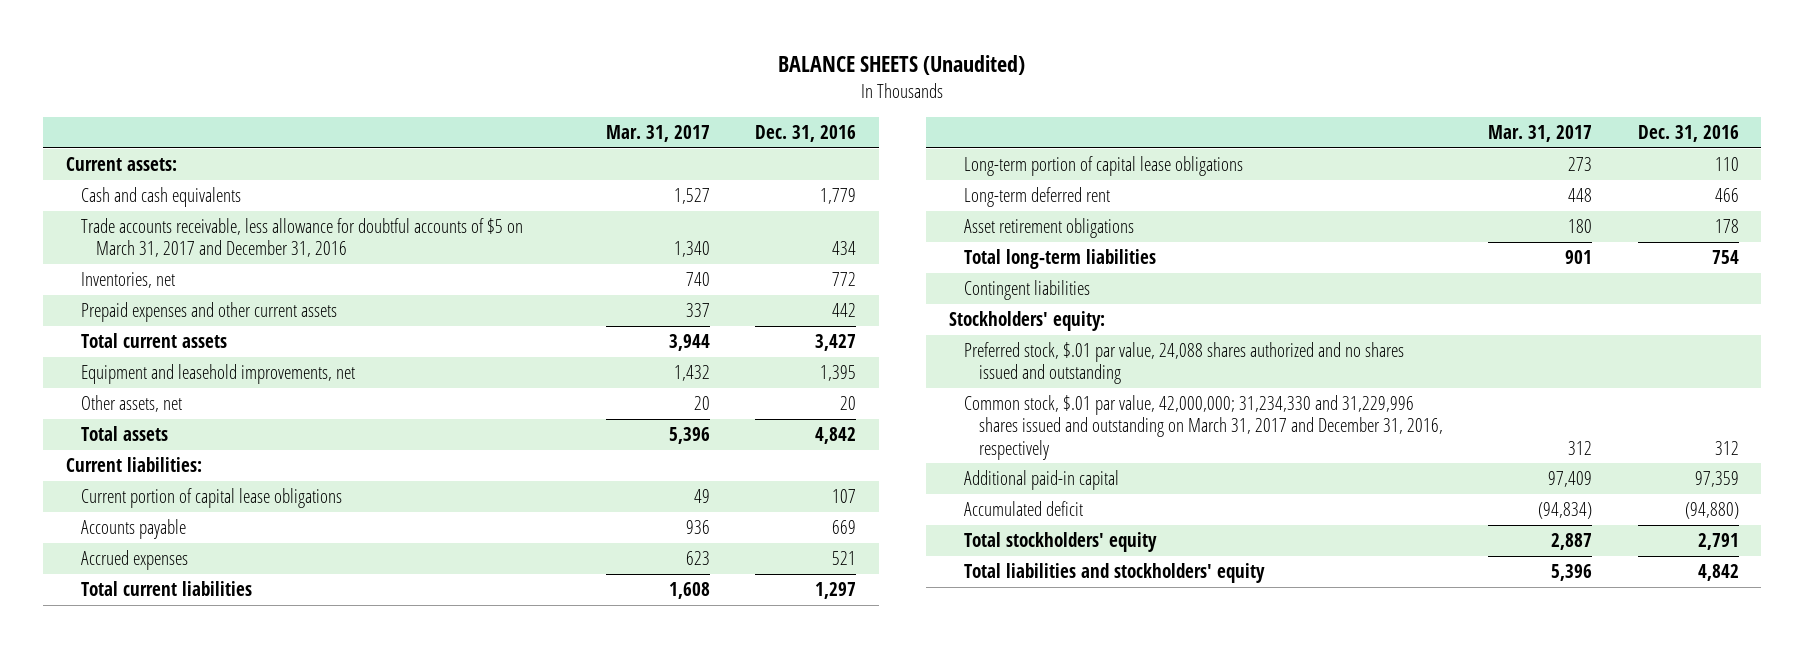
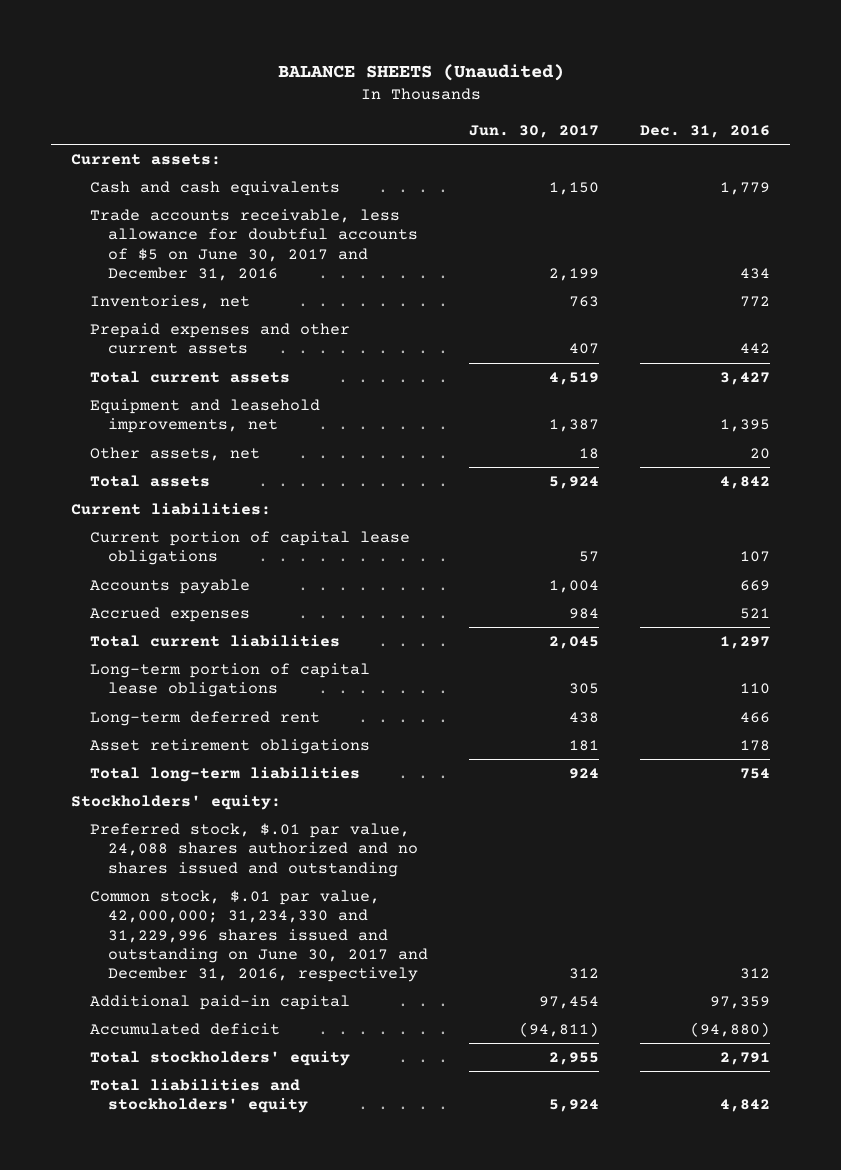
- | Mar. 31, 2017 | Dec. 31, 2016
+ | Jun. 30, 2017 | Dec. 31, 2016
- Trade accounts receivable, less allowance for doubtful accounts of $5 on March 31, 2017 and December 31, 2016 | 1,340 | 434
+ Trade accounts receivable, less allowance for doubtful accounts of $5 on June 30, 2017 and December 31, 2016 | 2,199 | 434
- Contingent liabilities
- Common stock, $.01 par value, 42,000,000; 31,234,330 and 31,229,996 shares issued and outstanding on March 31, 2017 and December 31, 2016, respectively | 312 | 312
+ Common stock, $.01 par value, 42,000,000; 31,234,330 and 31,229,996 shares issued and outstanding on June 30, 2017 and December 31, 2016, respectively | 312 | 312

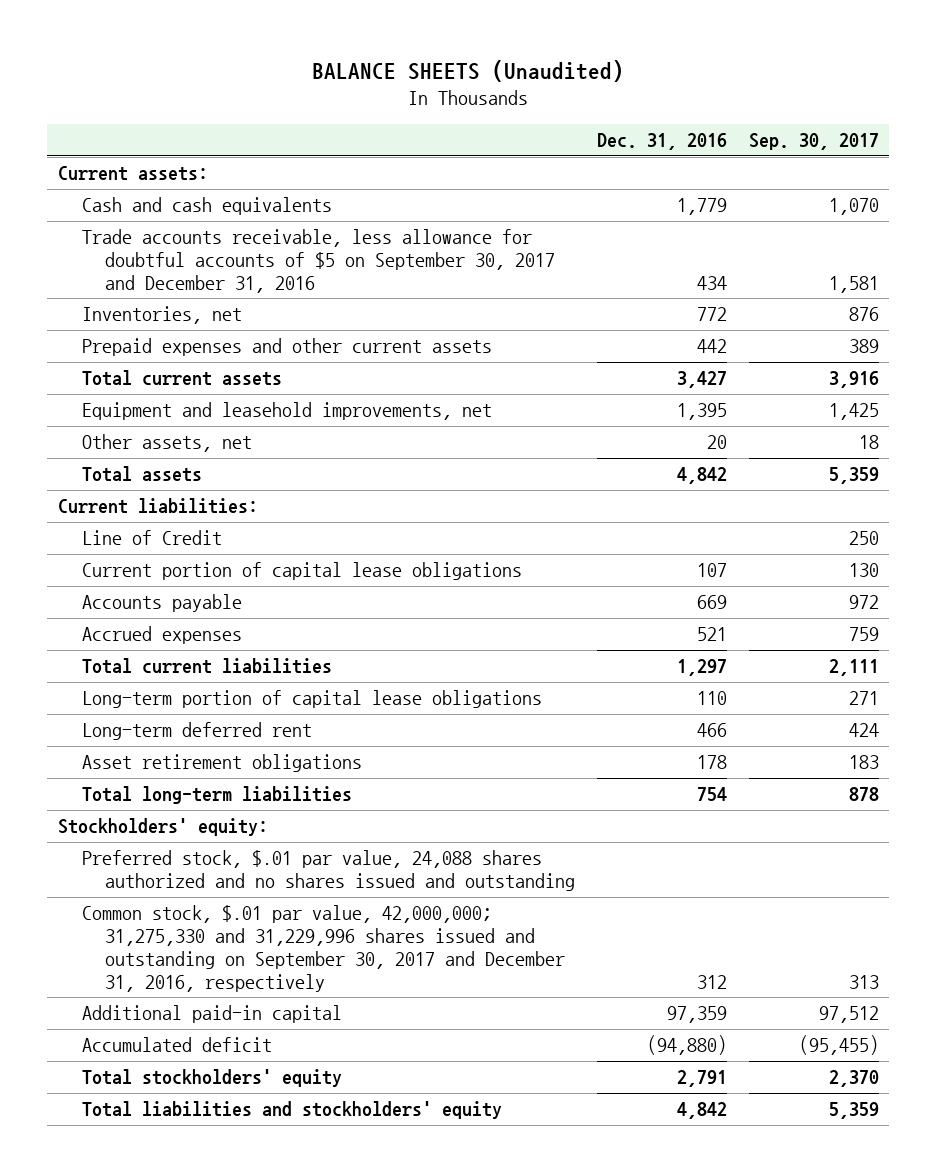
- | Jun. 30, 2017 | Dec. 31, 2016
+ | Dec. 31, 2016 | Sep. 30, 2017
- Trade accounts receivable, less allowance for doubtful accounts of $5 on June 30, 2017 and December 31, 2016 | 2,199 | 434
+ Trade accounts receivable, less allowance for doubtful accounts of $5 on September 30, 2017 and December 31, 2016 | 434 | 1,581
+ Line of Credit | | 250
- Common stock, $.01 par value, 42,000,000; 31,234,330 and 31,229,996 shares issued and outstanding on June 30, 2017 and December 31, 2016, respectively | 312 | 312
+ Common stock, $.01 par value, 42,000,000; 31,275,330 and 31,229,996 shares issued and outstanding on September 30, 2017 and December 31, 2016, respectively | 312 | 313

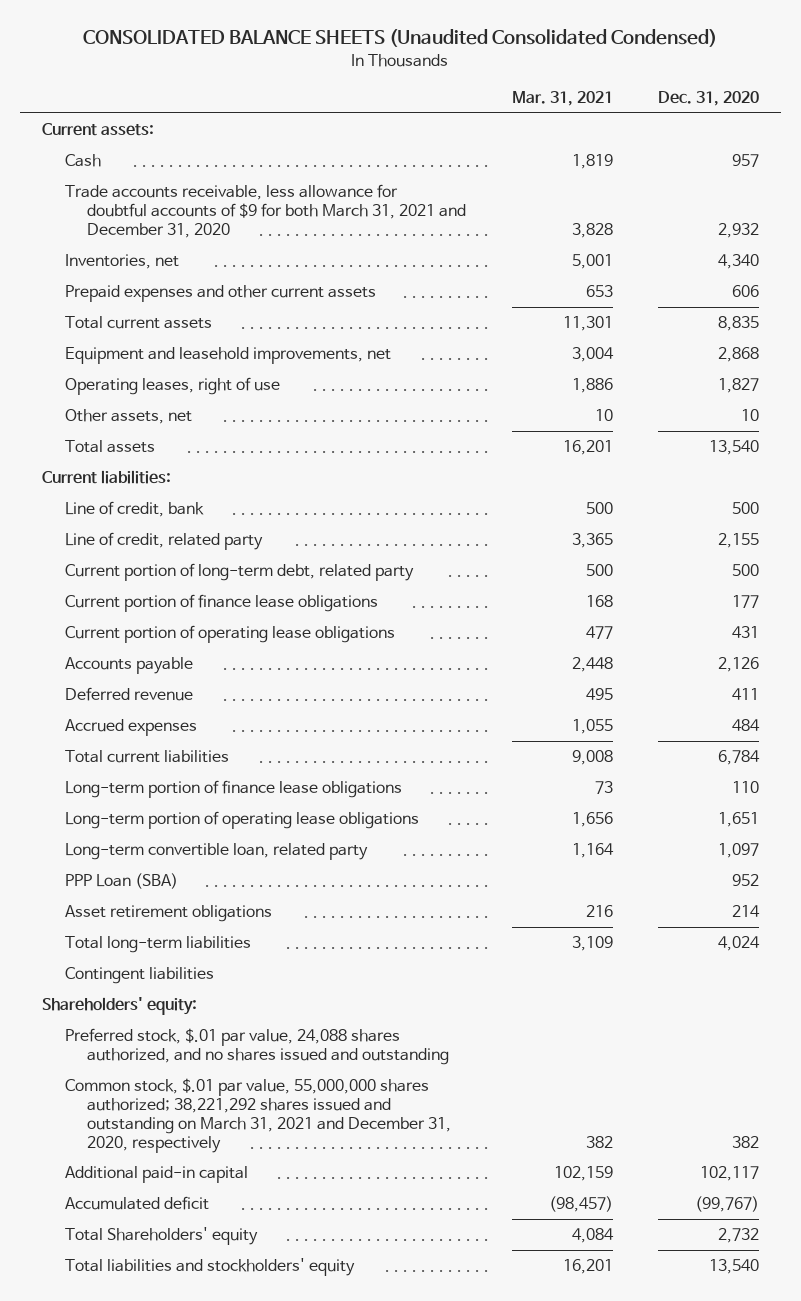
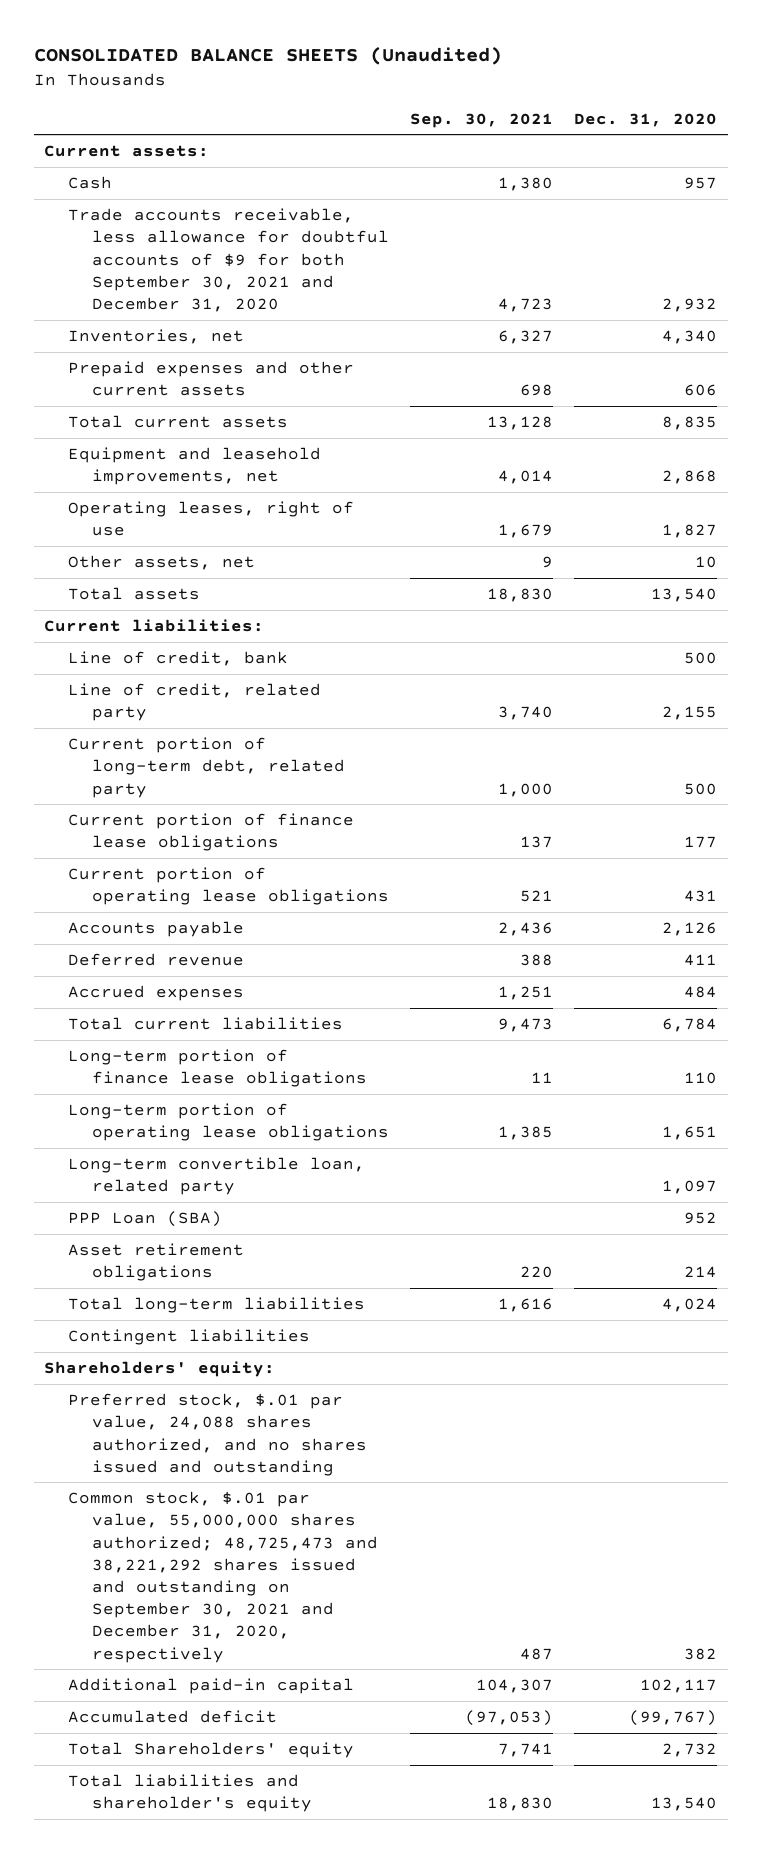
- CONSOLIDATED BALANCE SHEETS (Unaudited Consolidated Condensed)
+ CONSOLIDATED BALANCE SHEETS (Unaudited)
- | Mar. 31, 2021 | Dec. 31, 2020
+ | Sep. 30, 2021 | Dec. 31, 2020
- Trade accounts receivable, less allowance for doubtful accounts of $9 for both March 31, 2021 and December 31, 2020 | 3,828 | 2,932
+ Trade accounts receivable, less allowance for doubtful accounts of $9 for both September 30, 2021 and December 31, 2020 | 4,723 | 2,932
- Common stock, $.01 par value, 55,000,000 shares authorized; 38,221,292 shares issued and outstanding on March 31, 2021 and December 31, 2020, respectively | 382 | 382
+ Common stock, $.01 par value, 55,000,000 shares authorized; 48,725,473 and 38,221,292 shares issued and outstanding on September 30, 2021 and December 31, 2020, respectively | 487 | 382
- Total liabilities and stockholders' equity | 16,201 | 13,540
+ Total liabilities and shareholder's equity | 18,830 | 13,540

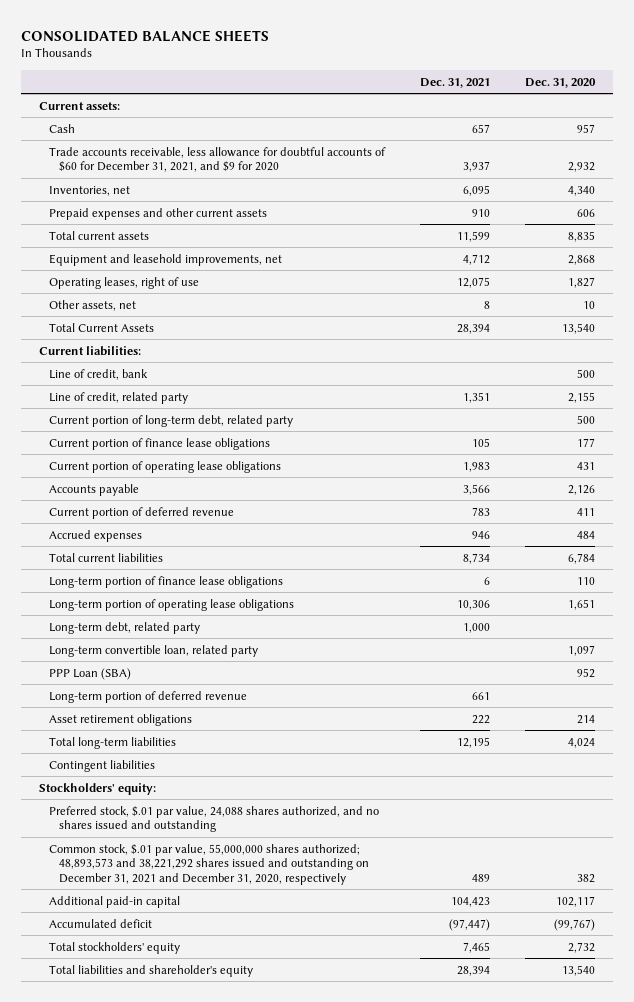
- CONSOLIDATED BALANCE SHEETS (Unaudited)
+ CONSOLIDATED BALANCE SHEETS
- | Sep. 30, 2021 | Dec. 31, 2020
+ | Dec. 31, 2021 | Dec. 31, 2020
- Trade accounts receivable, less allowance for doubtful accounts of $9 for both September 30, 2021 and December 31, 2020 | 4,723 | 2,932
+ Trade accounts receivable, less allowance for doubtful accounts of $60 for December 31, 2021, and $9 for 2020 | 3,937 | 2,932
- Total assets | 18,830 | 13,540
+ Total Current Assets | 28,394 | 13,540
- Deferred revenue | 388 | 411
+ Current portion of deferred revenue | 783 | 411
+ Long-term debt, related party | 1,000 |
+ Long-term portion of deferred revenue | 661 |
- Shareholders' equity:
+ Stockholders' equity:
- Common stock, $.01 par value, 55,000,000 shares authorized; 48,725,473 and 38,221,292 shares issued and outstanding on September 30, 2021 and December 31, 2020, respectively | 487 | 382
+ Common stock, $.01 par value, 55,000,000 shares authorized; 48,893,573 and 38,221,292 shares issued and outstanding on December 31, 2021 and December 31, 2020, respectively | 489 | 382
- Total Shareholders' equity | 7,741 | 2,732
+ Total stockholders' equity | 7,465 | 2,732

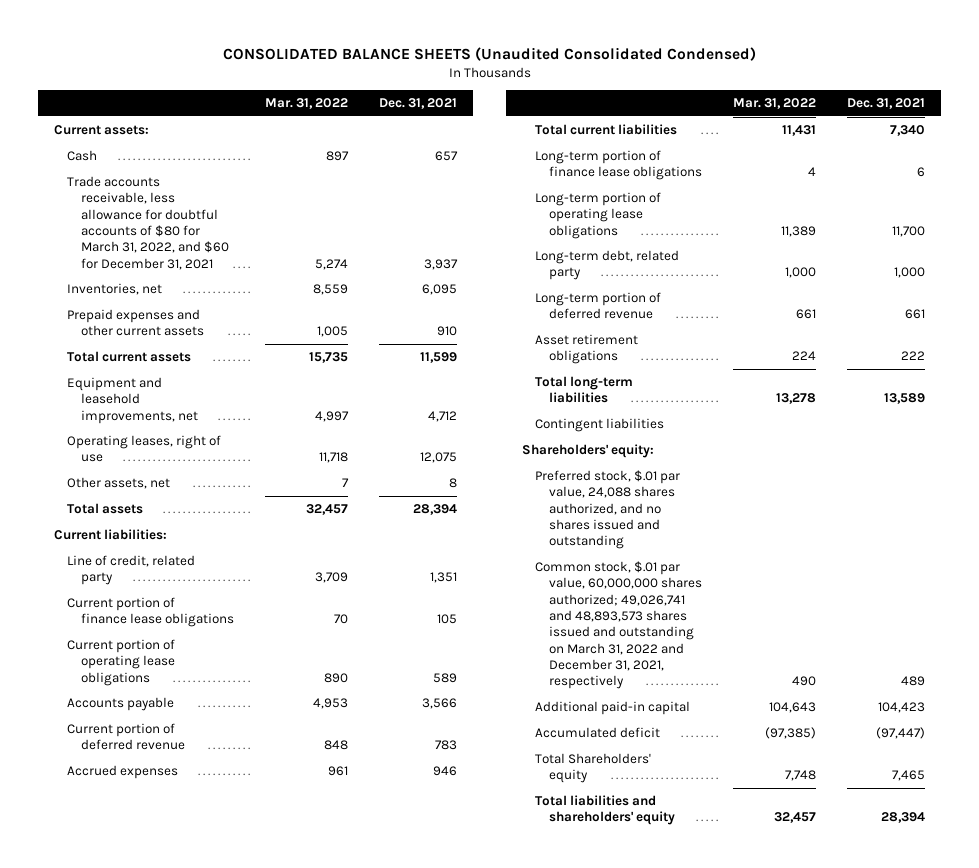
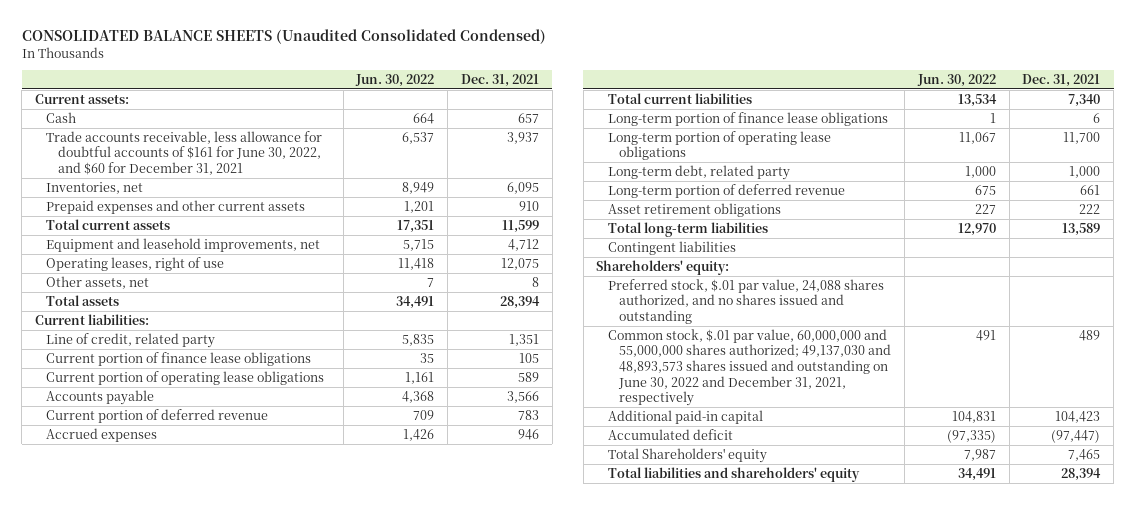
- | Mar. 31, 2022 | Dec. 31, 2021
+ | Jun. 30, 2022 | Dec. 31, 2021
- Trade accounts receivable, less allowance for doubtful accounts of $80 for March 31, 2022, and $60 for December 31, 2021 | 5,274 | 3,937
+ Trade accounts receivable, less allowance for doubtful accounts of $161 for June 30, 2022, and $60 for December 31, 2021 | 6,537 | 3,937
- Common stock, $.01 par value, 60,000,000 shares authorized; 49,026,741 and 48,893,573 shares issued and outstanding on March 31, 2022 and December 31, 2021, respectively | 490 | 489
+ Common stock, $.01 par value, 60,000,000 and 55,000,000 shares authorized; 49,137,030 and 48,893,573 shares issued and outstanding on June 30, 2022 and December 31, 2021, respectively | 491 | 489

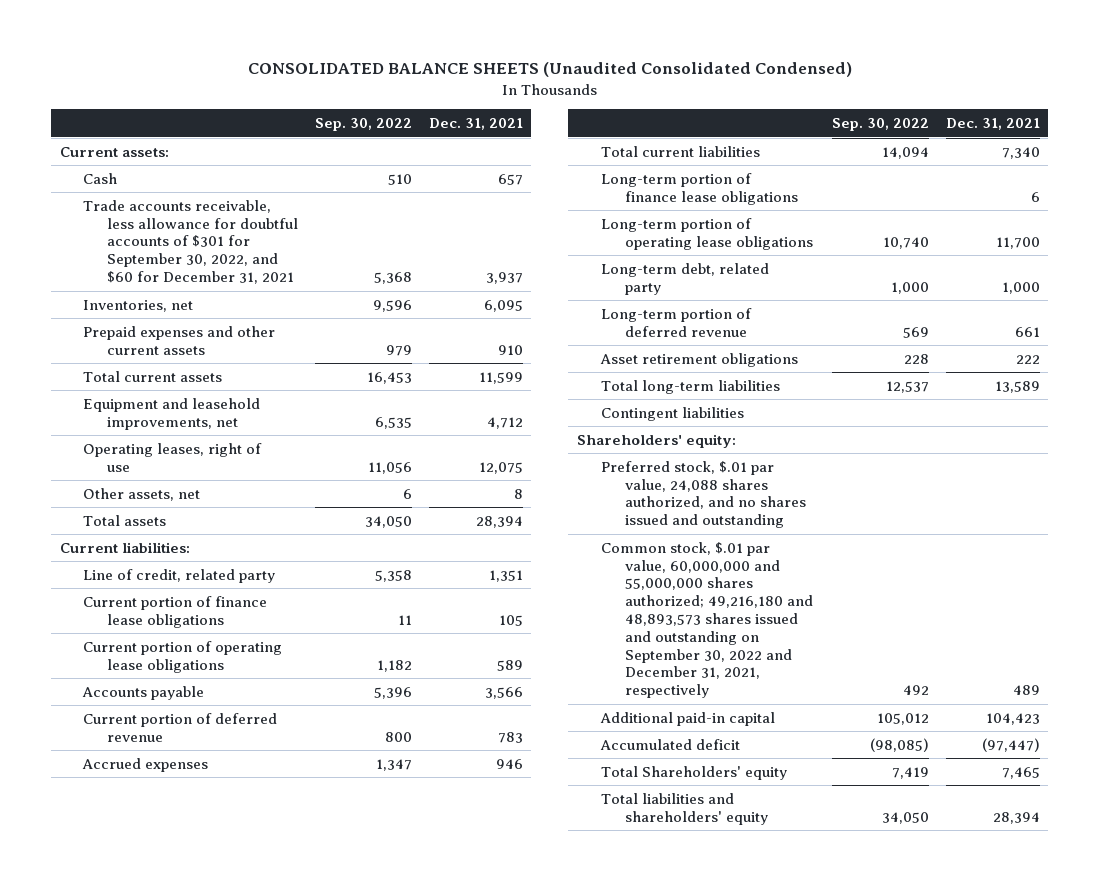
- | Jun. 30, 2022 | Dec. 31, 2021
+ | Sep. 30, 2022 | Dec. 31, 2021
- Trade accounts receivable, less allowance for doubtful accounts of $161 for June 30, 2022, and $60 for December 31, 2021 | 6,537 | 3,937
+ Trade accounts receivable, less allowance for doubtful accounts of $301 for September 30, 2022, and $60 for December 31, 2021 | 5,368 | 3,937
- Common stock, $.01 par value, 60,000,000 and 55,000,000 shares authorized; 49,137,030 and 48,893,573 shares issued and outstanding on June 30, 2022 and December 31, 2021, respectively | 491 | 489
+ Common stock, $.01 par value, 60,000,000 and 55,000,000 shares authorized; 49,216,180 and 48,893,573 shares issued and outstanding on September 30, 2022 and December 31, 2021, respectively | 492 | 489

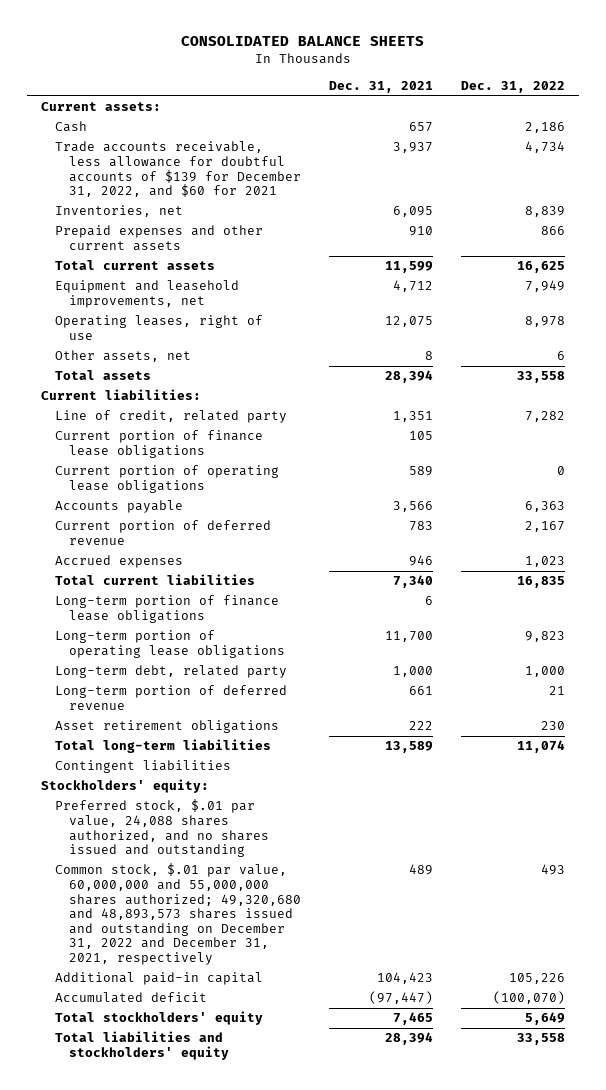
- CONSOLIDATED BALANCE SHEETS (Unaudited Consolidated Condensed)
+ CONSOLIDATED BALANCE SHEETS
- | Sep. 30, 2022 | Dec. 31, 2021
+ | Dec. 31, 2021 | Dec. 31, 2022
- Trade accounts receivable, less allowance for doubtful accounts of $301 for September 30, 2022, and $60 for December 31, 2021 | 5,368 | 3,937
+ Trade accounts receivable, less allowance for doubtful accounts of $139 for December 31, 2022, and $60 for 2021 | 3,937 | 4,734
- Shareholders' equity:
+ Stockholders' equity:
- Common stock, $.01 par value, 60,000,000 and 55,000,000 shares authorized; 49,216,180 and 48,893,573 shares issued and outstanding on September 30, 2022 and December 31, 2021, respectively | 492 | 489
+ Common stock, $.01 par value, 60,000,000 and 55,000,000 shares authorized; 49,320,680 and 48,893,573 shares issued and outstanding on December 31, 2022 and December 31, 2021, respectively | 489 | 493
- Total Shareholders' equity | 7,419 | 7,465
- Total liabilities and shareholders' equity | 34,050 | 28,394
+ Total stockholders' equity | 7,465 | 5,649
+ Total liabilities and stockholders' equity | 28,394 | 33,558

